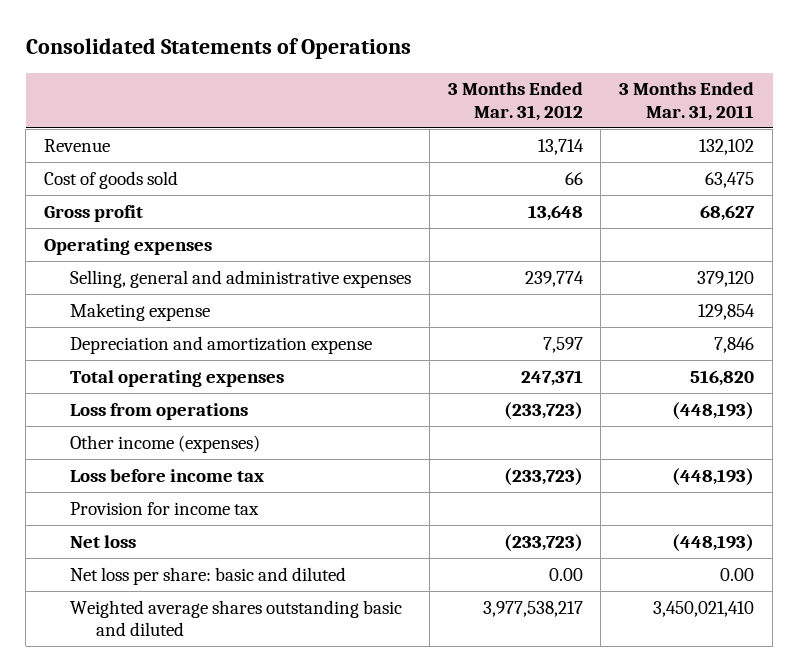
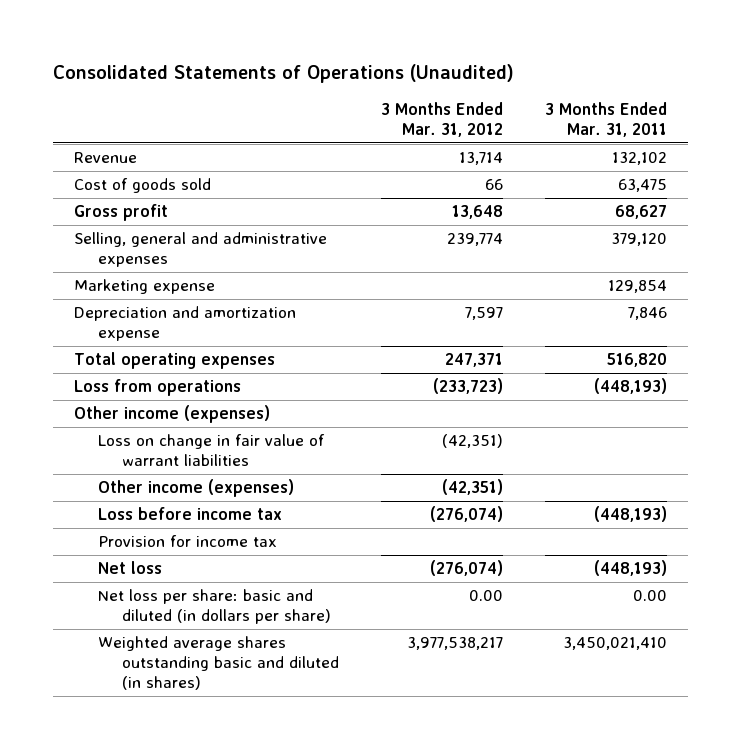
- Consolidated Statements of Operations
+ Consolidated Statements of Operations (Unaudited)
- Operating expenses
- Maketing expense | | 129,854
+ Marketing expense | | 129,854
- Loss before income tax | (233,723) | (448,193)
+ Loss on change in fair value of warrant liabilities | (42,351) |
+ Other income (expenses) | (42,351) |
+ Loss before income tax | (276,074) | (448,193)
- Net loss | (233,723) | (448,193)
- Net loss per share: basic and diluted | 0.00 | 0.00
- Weighted average shares outstanding basic and diluted | 3,977,538,217 | 3,450,021,410
+ Net loss | (276,074) | (448,193)
+ Net loss per share: basic and diluted (in dollars per share) | 0.00 | 0.00
+ Weighted average shares outstanding basic and diluted (in shares) | 3,977,538,217 | 3,450,021,410

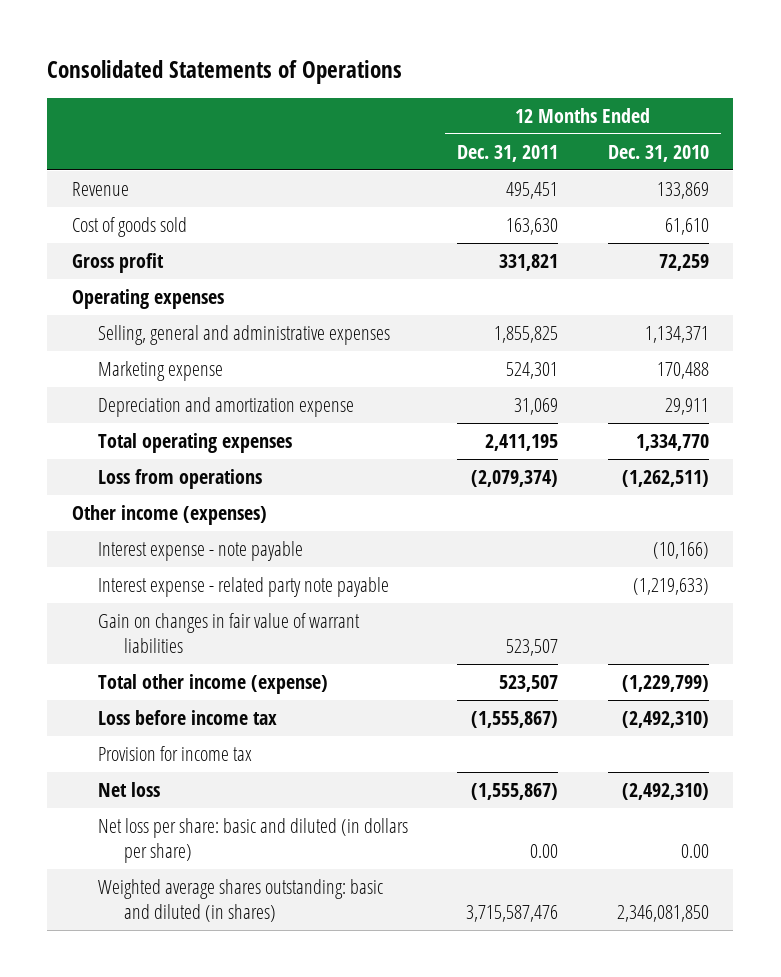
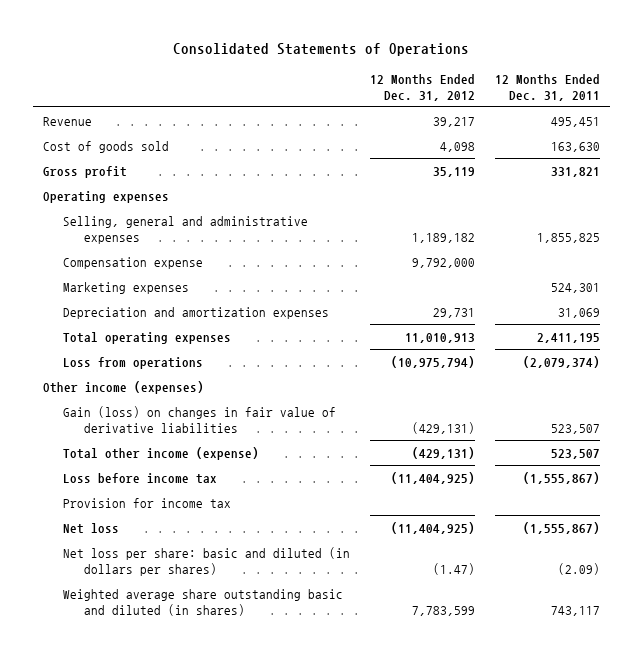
- | 12 Months Ended Dec. 31, 2011 | 12 Months Ended Dec. 31, 2010
+ | 12 Months Ended Dec. 31, 2012 | 12 Months Ended Dec. 31, 2011
- Marketing expense | 524,301 | 170,488
- Depreciation and amortization expense | 31,069 | 29,911
+ Compensation expense | 9,792,000 |
+ Marketing expenses | | 524,301
+ Depreciation and amortization expenses | 29,731 | 31,069
- Interest expense - note payable | | (10,166)
- Interest expense - related party note payable | | (1,219,633)
- Gain on changes in fair value of warrant liabilities | 523,507 |
+ Gain (loss) on changes in fair value of derivative liabilities | (429,131) | 523,507
- Net loss per share: basic and diluted (in dollars per share) | 0.00 | 0.00
- Weighted average shares outstanding: basic and diluted (in shares) | 3,715,587,476 | 2,346,081,850
+ Net loss per share: basic and diluted (in dollars per shares) | (1.47) | (2.09)
+ Weighted average share outstanding basic and diluted (in shares) | 7,783,599 | 743,117

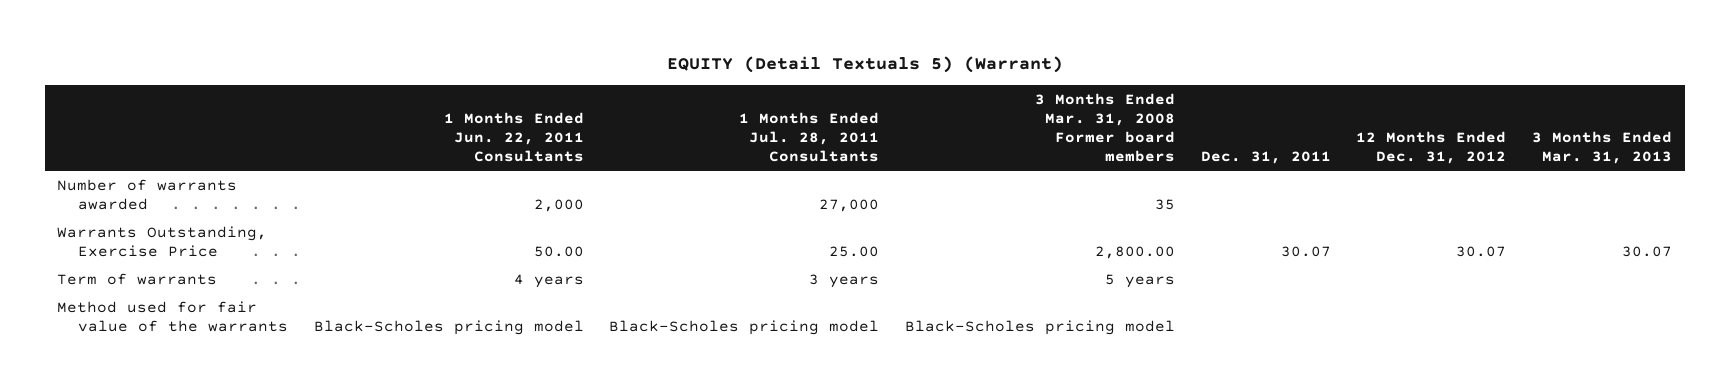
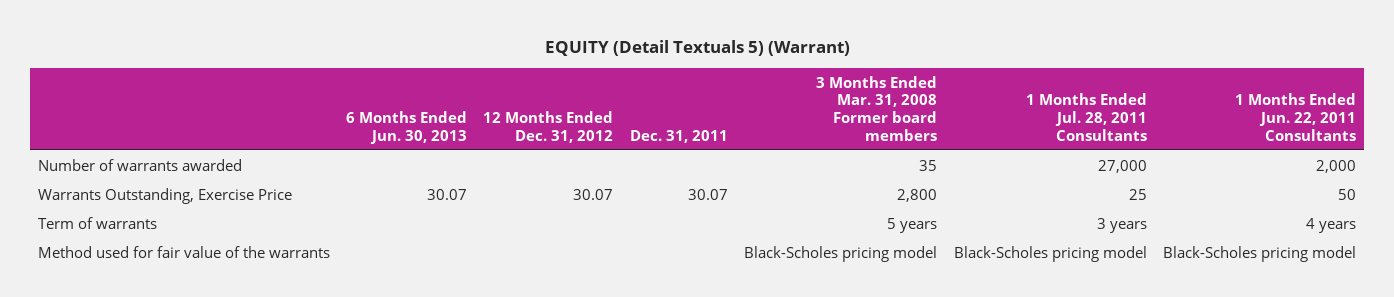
- | 1 Months Ended Jun. 22, 2011 Consultants | 1 Months Ended Jul. 28, 2011 Consultants | 3 Months Ended Mar. 31, 2008 Former board members | Dec. 31, 2011 | 12 Months Ended Dec. 31, 2012 | 3 Months Ended Mar. 31, 2013
+ | 6 Months Ended Jun. 30, 2013 | 12 Months Ended Dec. 31, 2012 | Dec. 31, 2011 | 3 Months Ended Mar. 31, 2008 Former board members | 1 Months Ended Jul. 28, 2011 Consultants | 1 Months Ended Jun. 22, 2011 Consultants
- Warrants Outstanding, Exercise Price | 50.00 | 25.00 | 2,800.00 | 30.07 | 30.07 | 30.07
+ Warrants Outstanding, Exercise Price | 30.07 | 30.07 | 30.07 | 2,800 | 25 | 50

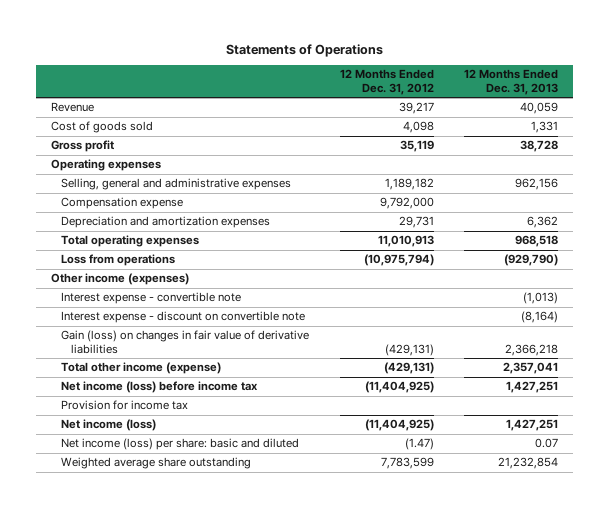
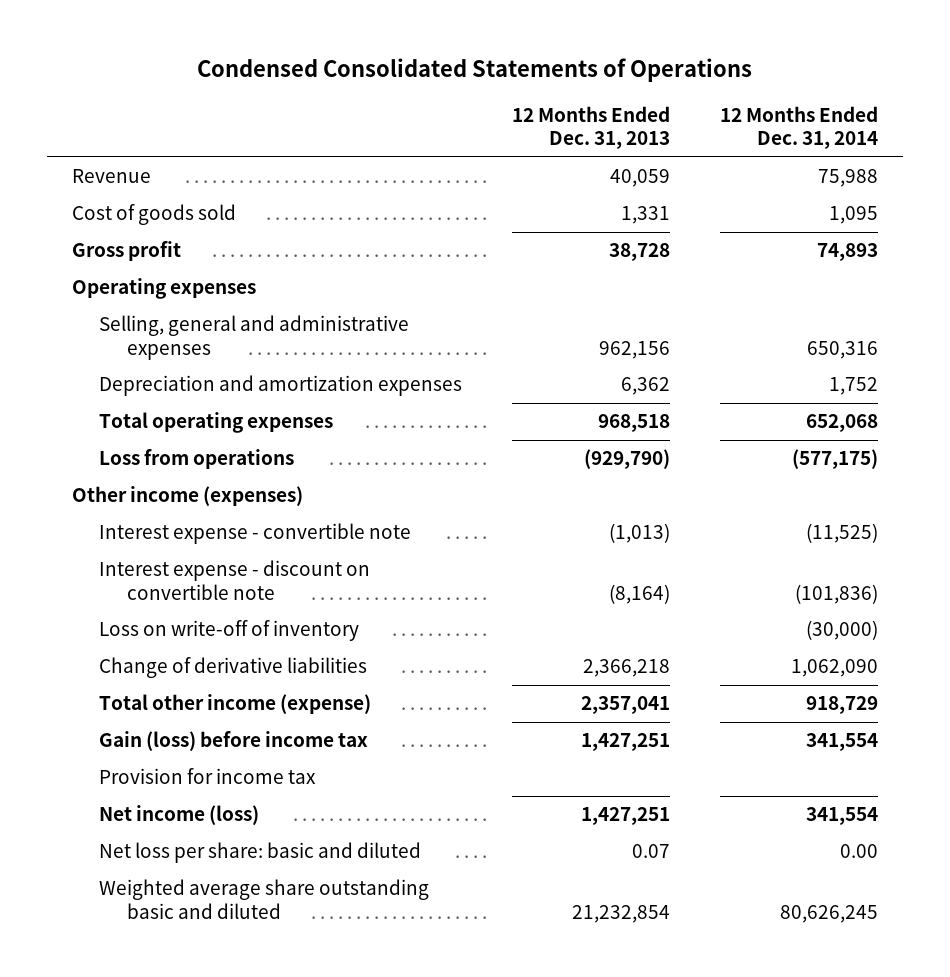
- Statements of Operations
+ Condensed Consolidated Statements of Operations
- | 12 Months Ended Dec. 31, 2012 | 12 Months Ended Dec. 31, 2013
+ | 12 Months Ended Dec. 31, 2013 | 12 Months Ended Dec. 31, 2014
- Compensation expense | 9,792,000 |
- Gain (loss) on changes in fair value of derivative liabilities | (429,131) | 2,366,218
+ Loss on write-off of inventory | | (30,000)
+ Change of derivative liabilities | 2,366,218 | 1,062,090
- Net income (loss) before income tax | (11,404,925) | 1,427,251
+ Gain (loss) before income tax | 1,427,251 | 341,554
- Net income (loss) per share: basic and diluted | (1.47) | 0.07
- Weighted average share outstanding | 7,783,599 | 21,232,854
+ Net loss per share: basic and diluted | 0.07 | 0.00
+ Weighted average share outstanding basic and diluted | 21,232,854 | 80,626,245

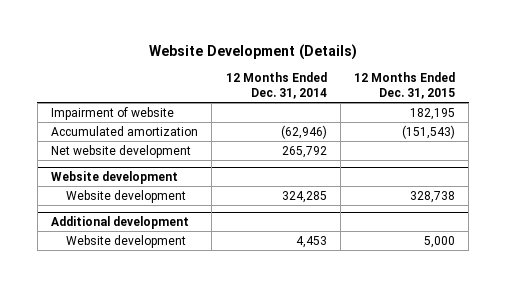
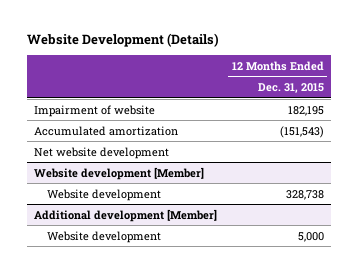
- | 12 Months Ended Dec. 31, 2014 | 12 Months Ended Dec. 31, 2015
+ | 12 Months Ended Dec. 31, 2015
- Website development
+ Website development [Member]
- Additional development
+ Additional development [Member]

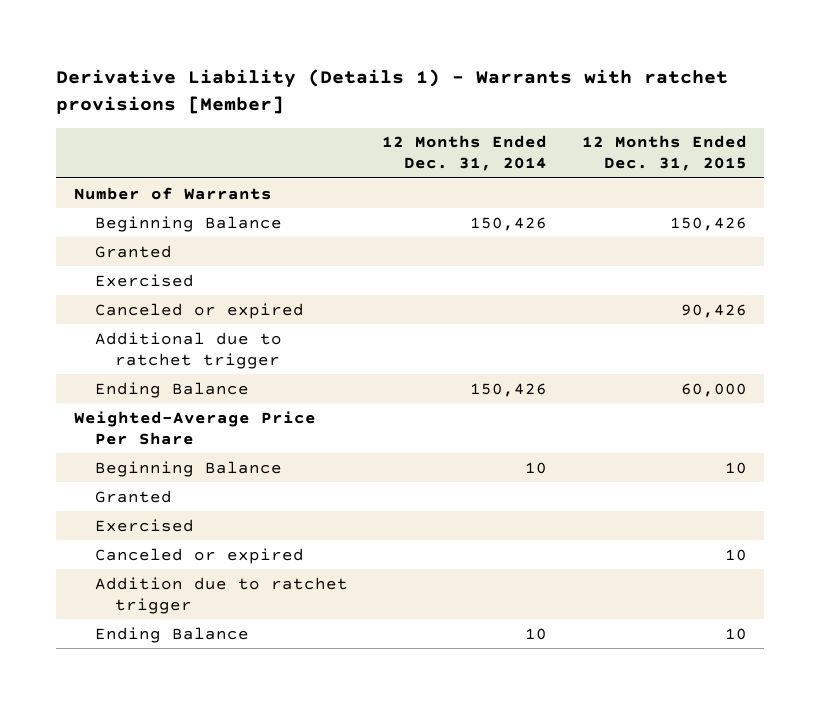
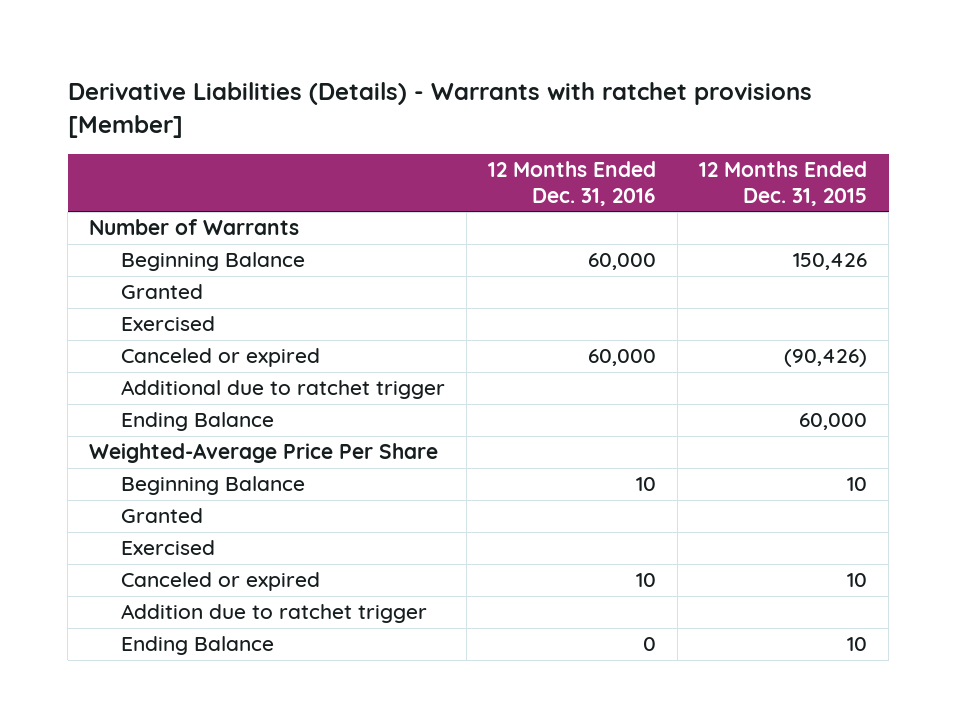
- Derivative Liability (Details 1) - Warrants with ratchet provisions [Member]
+ Derivative Liabilities (Details) - Warrants with ratchet provisions [Member]
- | 12 Months Ended Dec. 31, 2014 | 12 Months Ended Dec. 31, 2015
+ | 12 Months Ended Dec. 31, 2016 | 12 Months Ended Dec. 31, 2015
- Canceled or expired | | 90,426
+ Canceled or expired | 60,000 | (90,426)

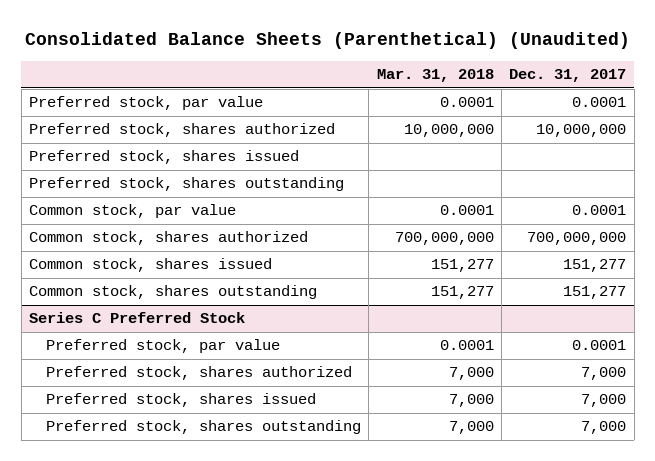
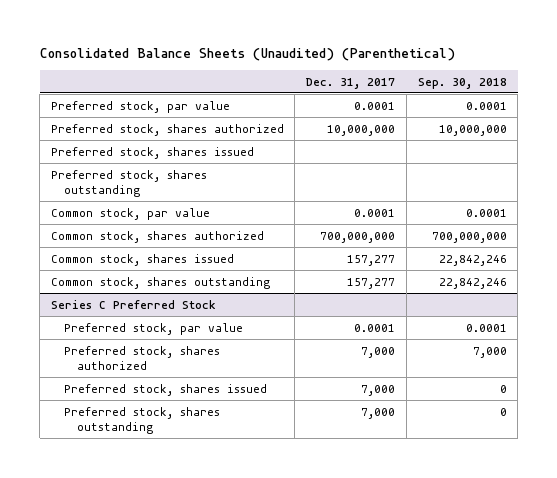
- Consolidated Balance Sheets (Parenthetical) (Unaudited)
+ Consolidated Balance Sheets (Unaudited) (Parenthetical)
- | Mar. 31, 2018 | Dec. 31, 2017
+ | Dec. 31, 2017 | Sep. 30, 2018
- Common stock, shares issued | 151,277 | 151,277
- Common stock, shares outstanding | 151,277 | 151,277
+ Common stock, shares issued | 157,277 | 22,842,246
+ Common stock, shares outstanding | 157,277 | 22,842,246

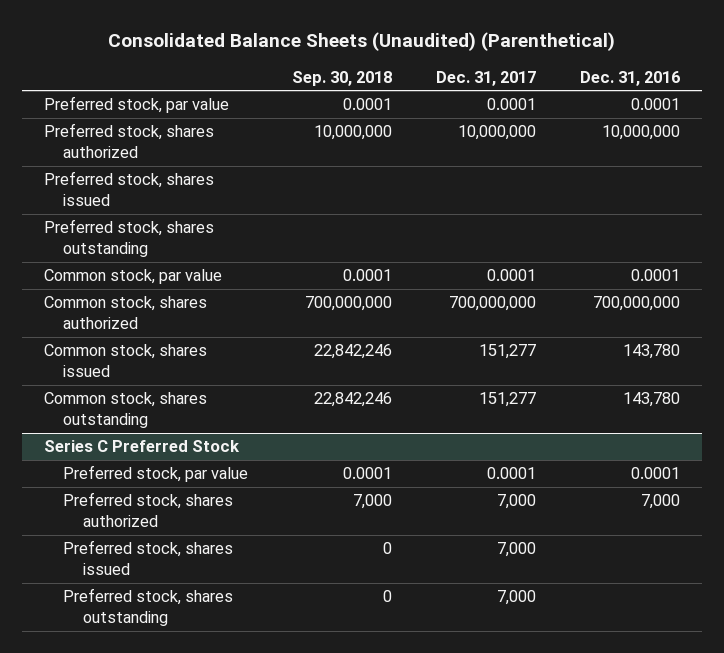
- | Dec. 31, 2017 | Sep. 30, 2018
+ | Sep. 30, 2018 | Dec. 31, 2017 | Dec. 31, 2016
- Common stock, shares issued | 157,277 | 22,842,246
- Common stock, shares outstanding | 157,277 | 22,842,246
+ Common stock, shares issued | 22,842,246 | 151,277 | 143,780
+ Common stock, shares outstanding | 22,842,246 | 151,277 | 143,780

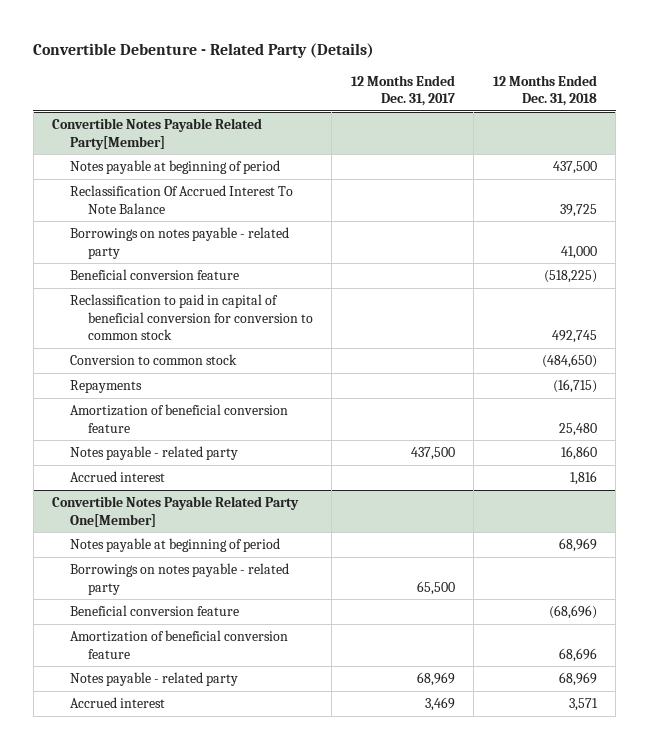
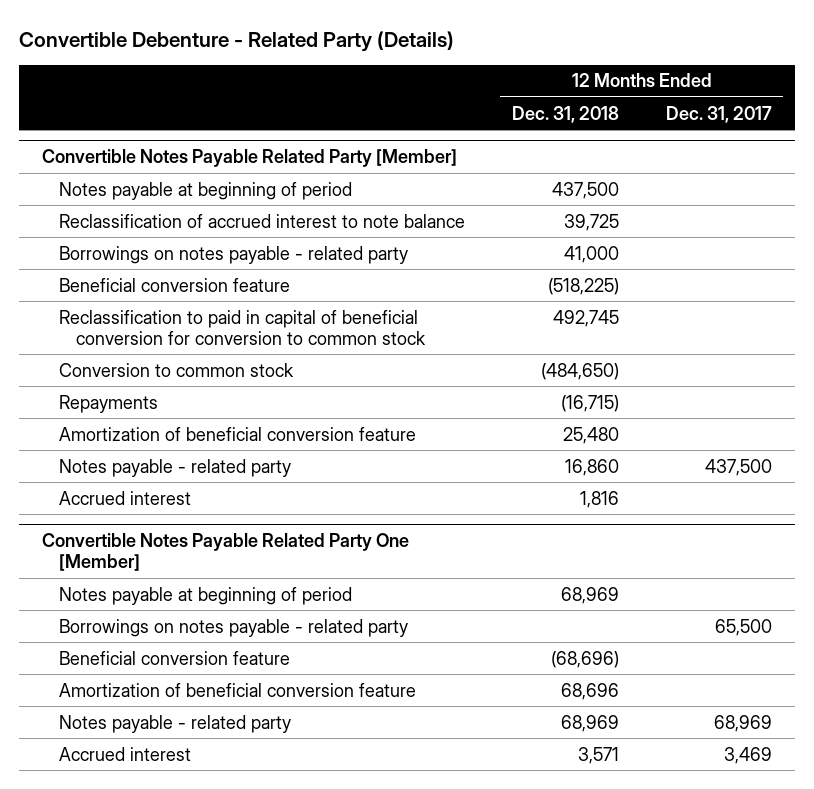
- | 12 Months Ended Dec. 31, 2017 | 12 Months Ended Dec. 31, 2018
+ | 12 Months Ended Dec. 31, 2018 | 12 Months Ended Dec. 31, 2017
- Convertible Notes Payable Related Party[Member]
+ Convertible Notes Payable Related Party [Member]
- Reclassification Of Accrued Interest To Note Balance | | 39,725
+ Reclassification of accrued interest to note balance | 39,725 |
- Convertible Notes Payable Related Party One[Member]
+ Convertible Notes Payable Related Party One [Member]

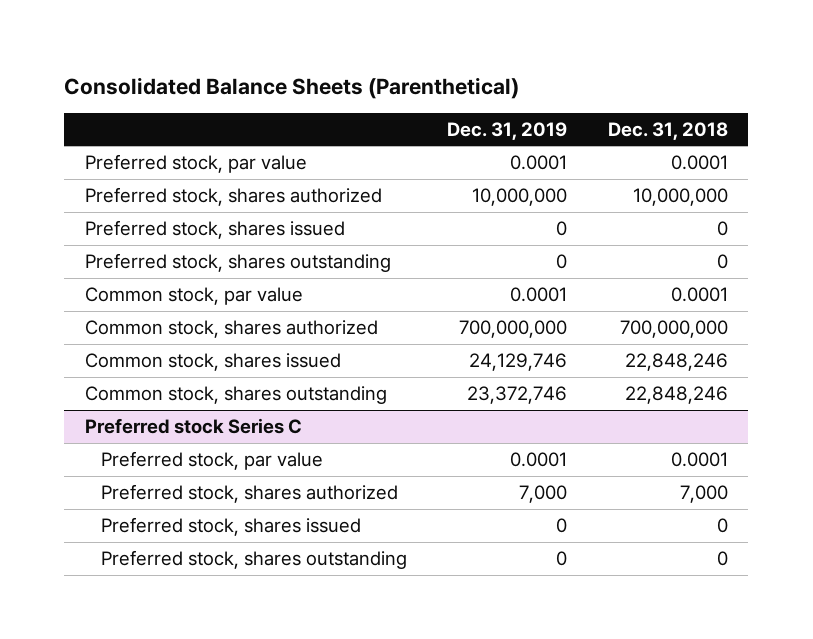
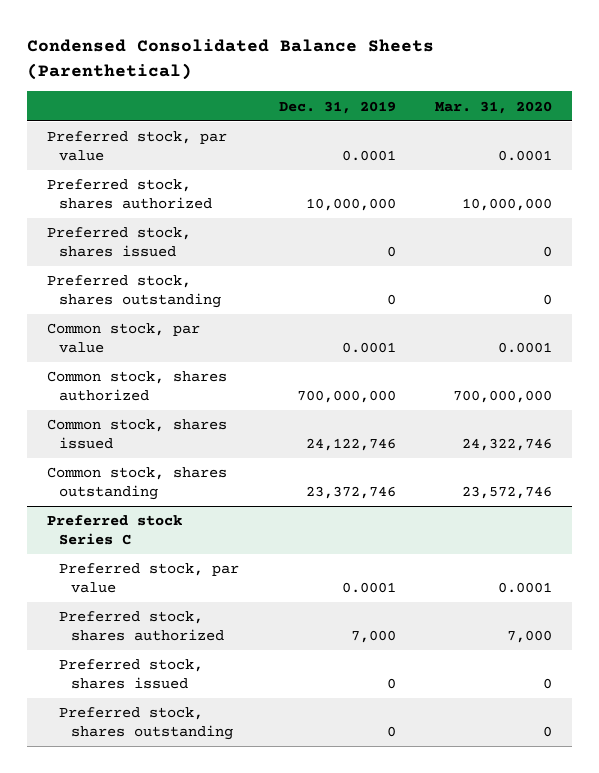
- Consolidated Balance Sheets (Parenthetical)
+ Condensed Consolidated Balance Sheets (Parenthetical)
- | Dec. 31, 2019 | Dec. 31, 2018
+ | Dec. 31, 2019 | Mar. 31, 2020
- Common stock, shares issued | 24,129,746 | 22,848,246
+ Common stock, shares issued | 24,122,746 | 24,322,746

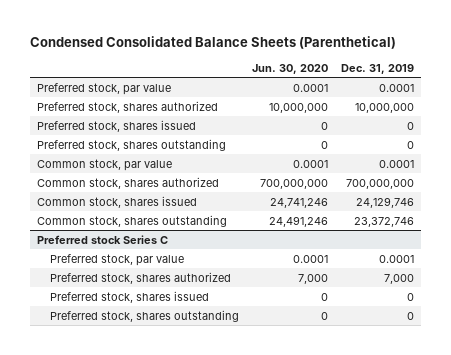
- | Dec. 31, 2019 | Mar. 31, 2020
+ | Jun. 30, 2020 | Dec. 31, 2019
- Common stock, shares issued | 24,122,746 | 24,322,746
+ Common stock, shares issued | 24,741,246 | 24,129,746

